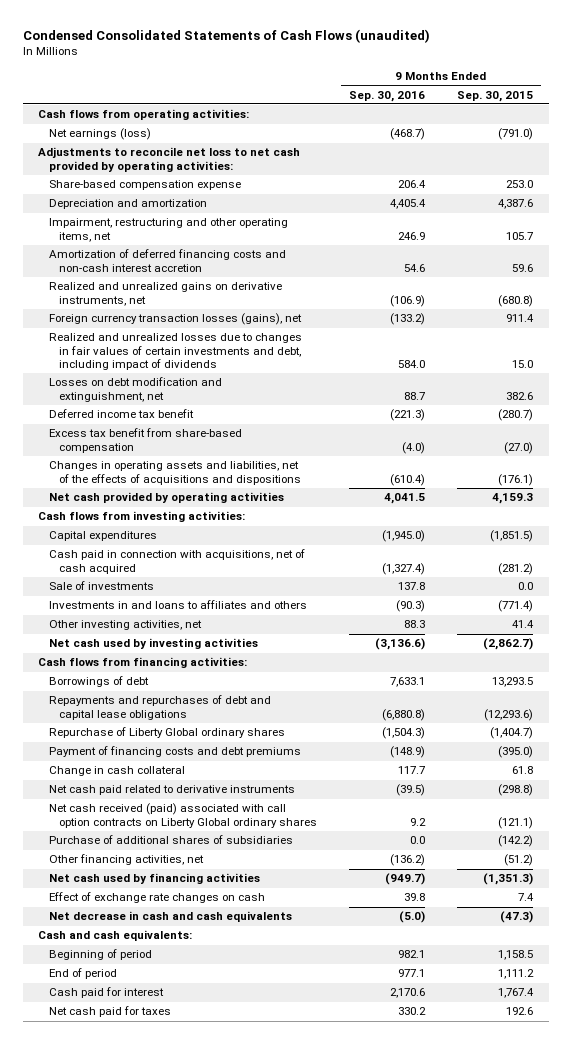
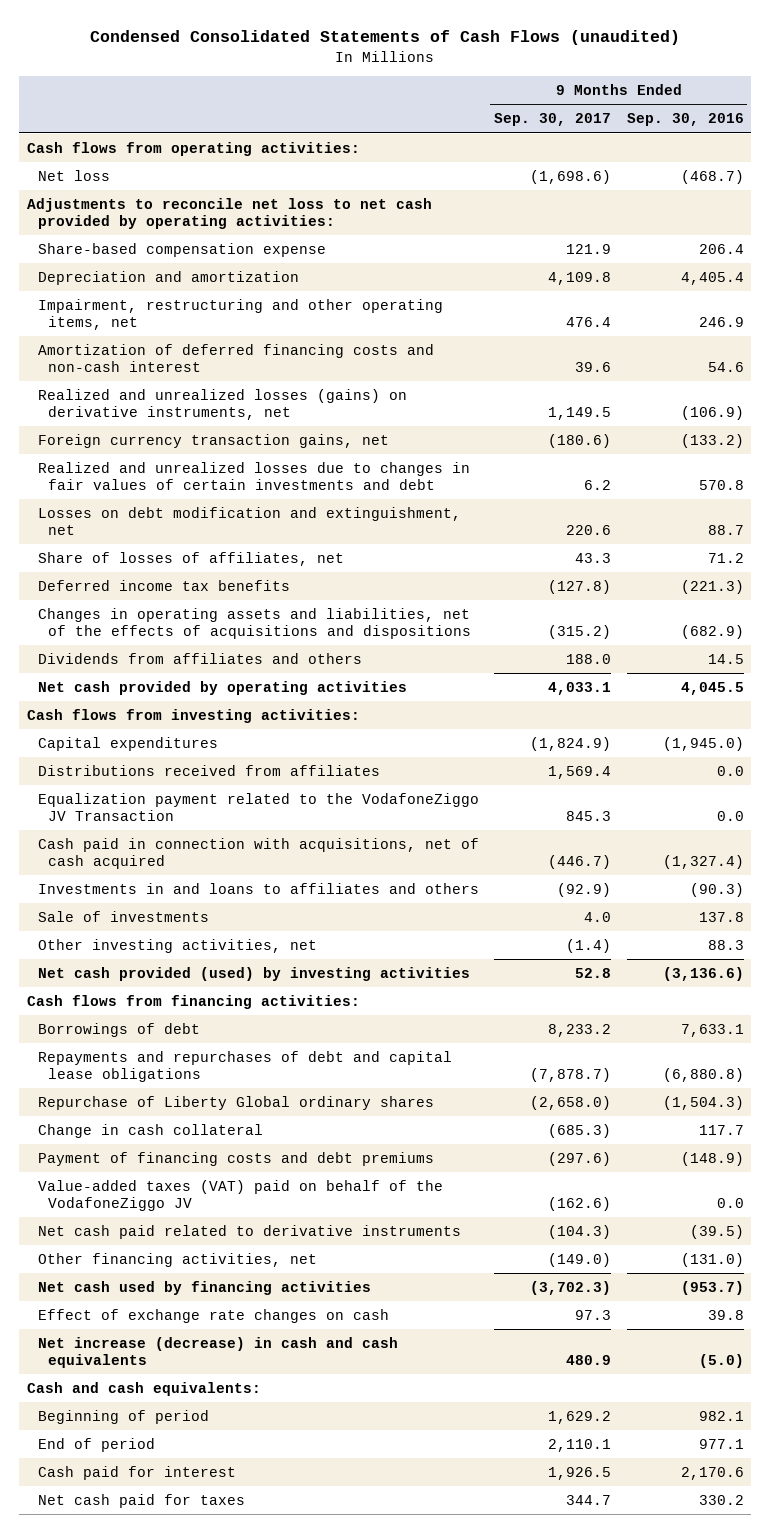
- | 9 Months Ended Sep. 30, 2016 | 9 Months Ended Sep. 30, 2015
+ | 9 Months Ended Sep. 30, 2017 | 9 Months Ended Sep. 30, 2016
- Net earnings (loss) | (468.7) | (791.0)
+ Net loss | (1,698.6) | (468.7)
- Amortization of deferred financing costs and non-cash interest accretion | 54.6 | 59.6
- Realized and unrealized gains on derivative instruments, net | (106.9) | (680.8)
- Foreign currency transaction losses (gains), net | (133.2) | 911.4
- Realized and unrealized losses due to changes in fair values of certain investments and debt, including impact of dividends | 584.0 | 15.0
+ Amortization of deferred financing costs and non-cash interest | 39.6 | 54.6
+ Realized and unrealized losses (gains) on derivative instruments, net | 1,149.5 | (106.9)
+ Foreign currency transaction gains, net | (180.6) | (133.2)
+ Realized and unrealized losses due to changes in fair values of certain investments and debt | 6.2 | 570.8
- Deferred income tax benefit | (221.3) | (280.7)
- Excess tax benefit from share-based compensation | (4.0) | (27.0)
- Changes in operating assets and liabilities, net of the effects of acquisitions and dispositions | (610.4) | (176.1)
- Net cash provided by operating activities | 4,041.5 | 4,159.3
+ Share of losses of affiliates, net | 43.3 | 71.2
+ Deferred income tax benefits | (127.8) | (221.3)
+ Changes in operating assets and liabilities, net of the effects of acquisitions and dispositions | (315.2) | (682.9)
+ Dividends from affiliates and others | 188.0 | 14.5
+ Net cash provided by operating activities | 4,033.1 | 4,045.5
+ Distributions received from affiliates | 1,569.4 | 0.0
+ Equalization payment related to the VodafoneZiggo JV Transaction | 845.3 | 0.0
moved down: Sale of investments | 4.0 | 137.8
- Net cash used by investing activities | (3,136.6) | (2,862.7)
+ Net cash provided (used) by investing activities | 52.8 | (3,136.6)
moved down: Payment of financing costs and debt premiums | (297.6) | (148.9)
+ Value-added taxes (VAT) paid on behalf of the VodafoneZiggo JV | (162.6) | 0.0
- Net cash received (paid) associated with call option contracts on Liberty Global ordinary shares | 9.2 | (121.1)
- Purchase of additional shares of subsidiaries | 0.0 | (142.2)
- Other financing activities, net | (136.2) | (51.2)
- Net cash used by financing activities | (949.7) | (1,351.3)
+ Other financing activities, net | (149.0) | (131.0)
+ Net cash used by financing activities | (3,702.3) | (953.7)
- Net decrease in cash and cash equivalents | (5.0) | (47.3)
+ Net increase (decrease) in cash and cash equivalents | 480.9 | (5.0)

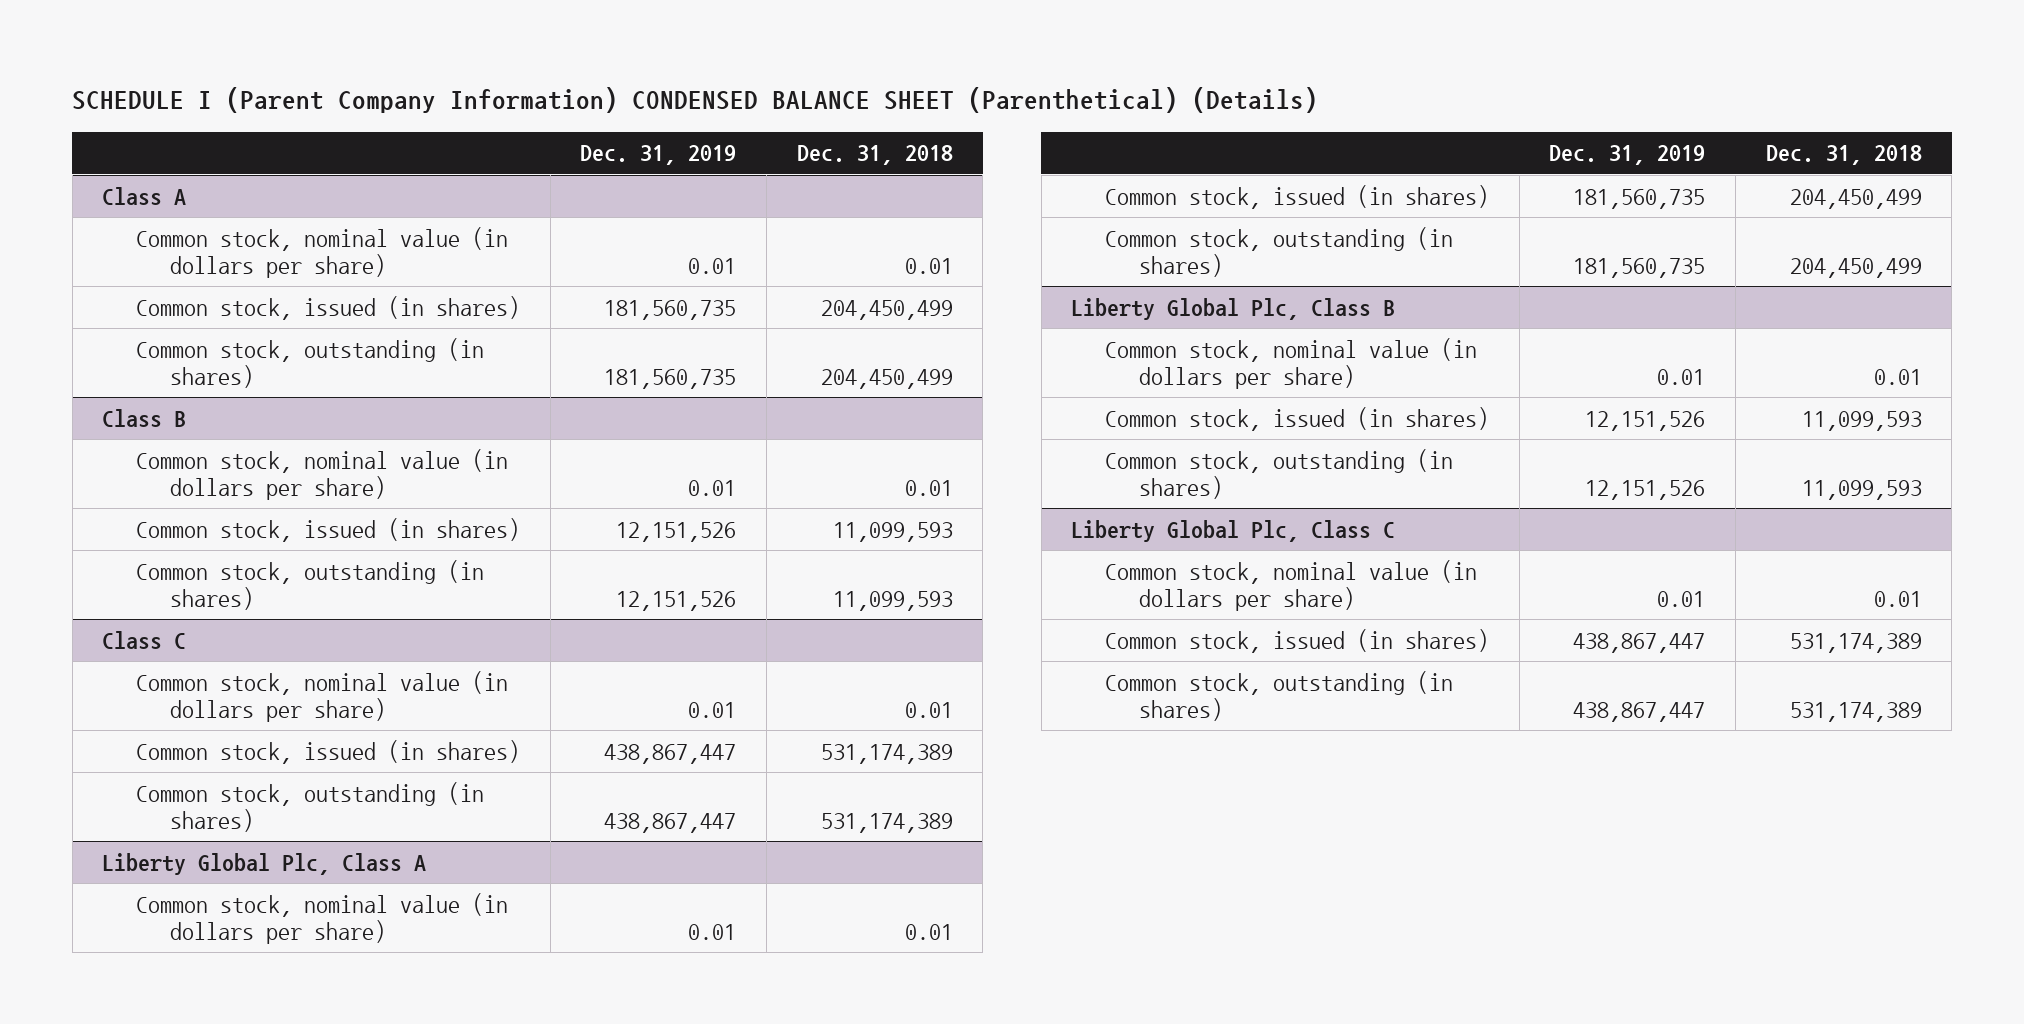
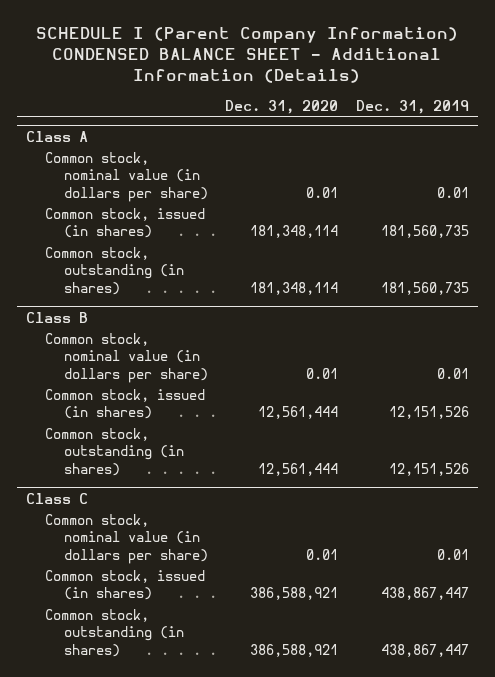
- SCHEDULE I (Parent Company Information) CONDENSED BALANCE SHEET (Parenthetical) (Details)
+ SCHEDULE I (Parent Company Information) CONDENSED BALANCE SHEET - Additional Information (Details)
- | Dec. 31, 2019 | Dec. 31, 2018
+ | Dec. 31, 2020 | Dec. 31, 2019
- Liberty Global Plc, Class A
- Common stock, nominal value (in dollars per share) | 0.01 | 0.01
- Common stock, issued (in shares) | 181,560,735 | 204,450,499
- Common stock, outstanding (in shares) | 181,560,735 | 204,450,499
- Liberty Global Plc, Class B
- Common stock, nominal value (in dollars per share) | 0.01 | 0.01
- Common stock, issued (in shares) | 12,151,526 | 11,099,593
- Common stock, outstanding (in shares) | 12,151,526 | 11,099,593
- Liberty Global Plc, Class C
- Common stock, nominal value (in dollars per share) | 0.01 | 0.01
- Common stock, issued (in shares) | 438,867,447 | 531,174,389
- Common stock, outstanding (in shares) | 438,867,447 | 531,174,389

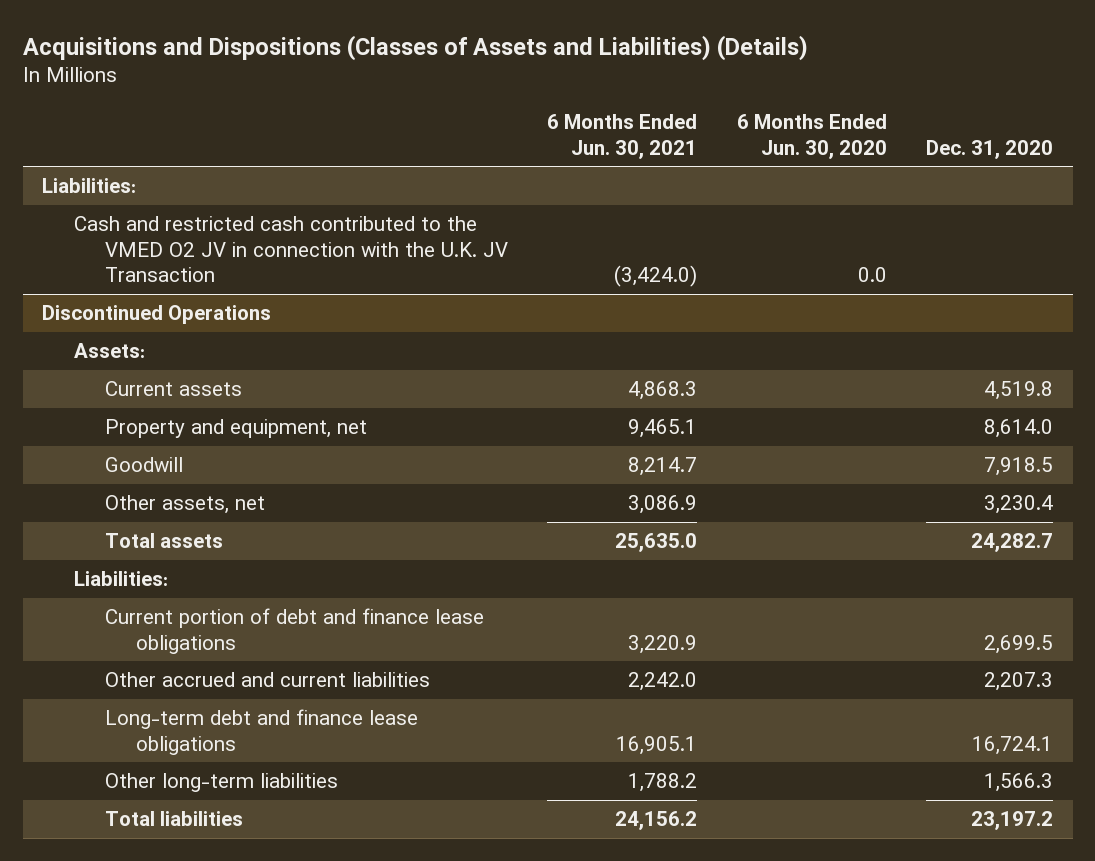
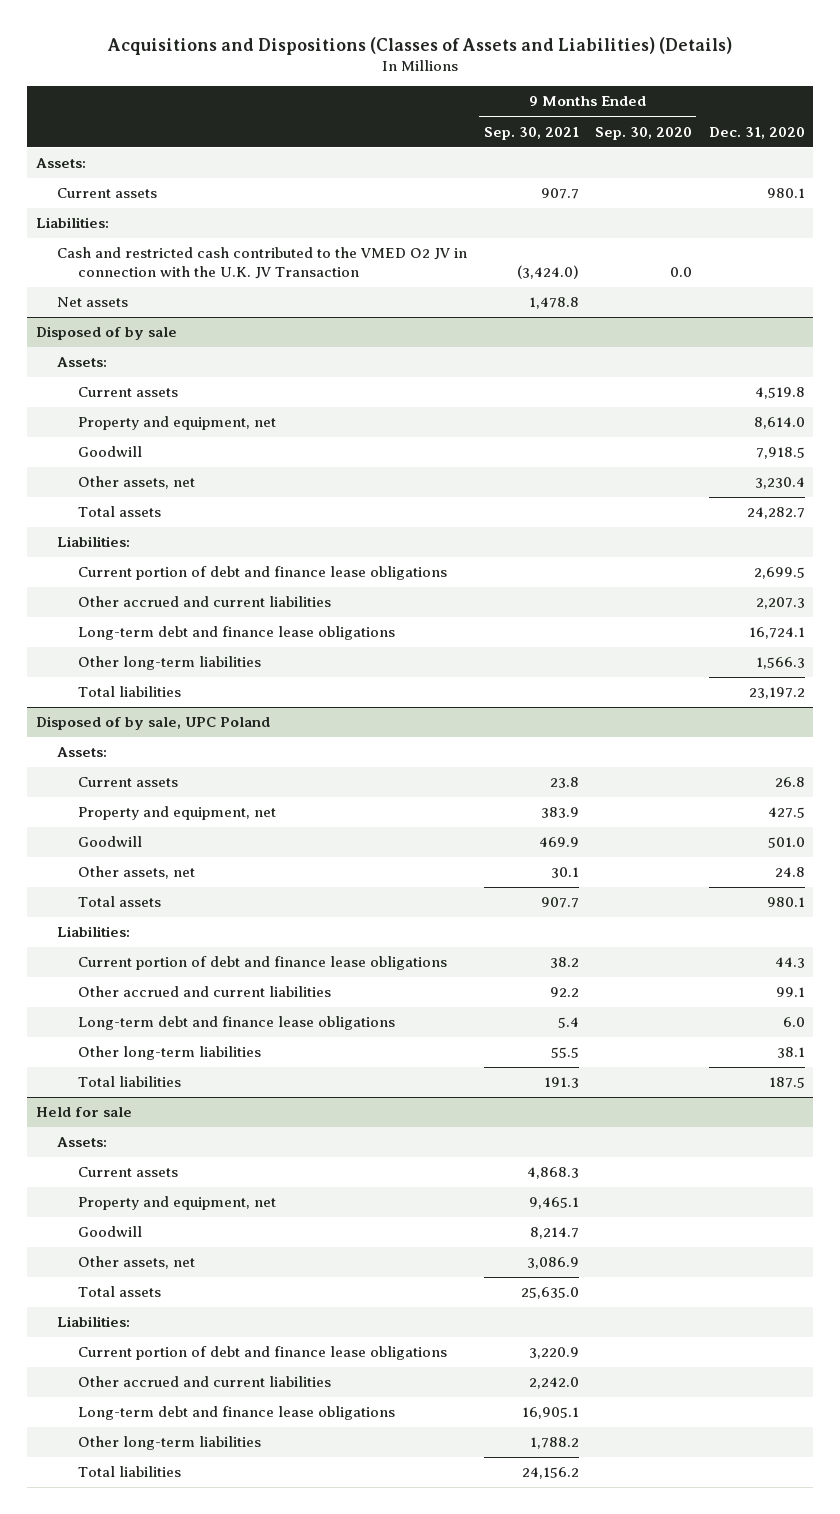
- | 6 Months Ended Jun. 30, 2021 | 6 Months Ended Jun. 30, 2020 | Dec. 31, 2020
+ | 9 Months Ended Sep. 30, 2021 | 9 Months Ended Sep. 30, 2020 | Dec. 31, 2020
+ Assets:
+ Current assets | 907.7 | | 980.1
- Discontinued Operations
+ Net assets | 1,478.8 | |
+ Disposed of by sale
+ Disposed of by sale, UPC Poland
+ Assets:
+ Current assets | 23.8 | | 26.8
+ Property and equipment, net | 383.9 | | 427.5
+ Goodwill | 469.9 | | 501.0
+ Other assets, net | 30.1 | | 24.8
+ Total assets | 907.7 | | 980.1
+ Liabilities:
+ Current portion of debt and finance lease obligations | 38.2 | | 44.3
+ Other accrued and current liabilities | 92.2 | | 99.1
+ Long-term debt and finance lease obligations | 5.4 | | 6.0
+ Other long-term liabilities | 55.5 | | 38.1
+ Total liabilities | 191.3 | | 187.5
+ Held for sale
+ Assets:
+ Current assets | 4,868.3 | |
+ Property and equipment, net | 9,465.1 | |
+ Goodwill | 8,214.7 | |
+ Other assets, net | 3,086.9 | |
+ Total assets | 25,635.0 | |
+ Liabilities:
+ Current portion of debt and finance lease obligations | 3,220.9 | |
+ Other accrued and current liabilities | 2,242.0 | |
+ Long-term debt and finance lease obligations | 16,905.1 | |
+ Other long-term liabilities | 1,788.2 | |
+ Total liabilities | 24,156.2 | |

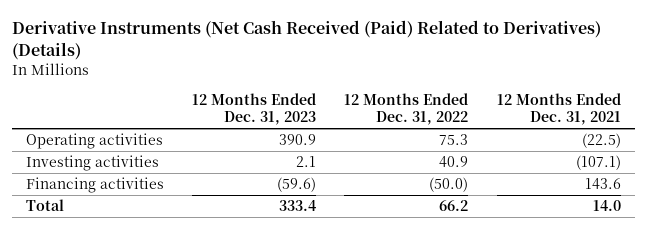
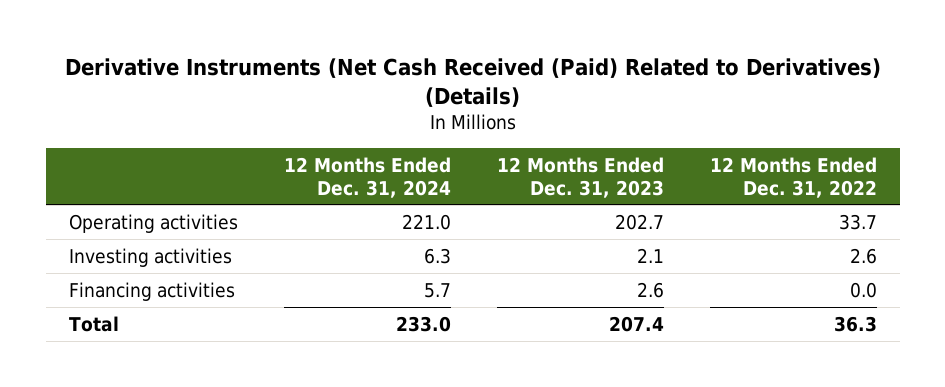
- | 12 Months Ended Dec. 31, 2023 | 12 Months Ended Dec. 31, 2022 | 12 Months Ended Dec. 31, 2021
+ | 12 Months Ended Dec. 31, 2024 | 12 Months Ended Dec. 31, 2023 | 12 Months Ended Dec. 31, 2022
- Operating activities | 390.9 | 75.3 | (22.5)
- Investing activities | 2.1 | 40.9 | (107.1)
- Financing activities | (59.6) | (50.0) | 143.6
- Total | 333.4 | 66.2 | 14.0
+ Operating activities | 221.0 | 202.7 | 33.7
+ Investing activities | 6.3 | 2.1 | 2.6
+ Financing activities | 5.7 | 2.6 | 0.0
+ Total | 233.0 | 207.4 | 36.3

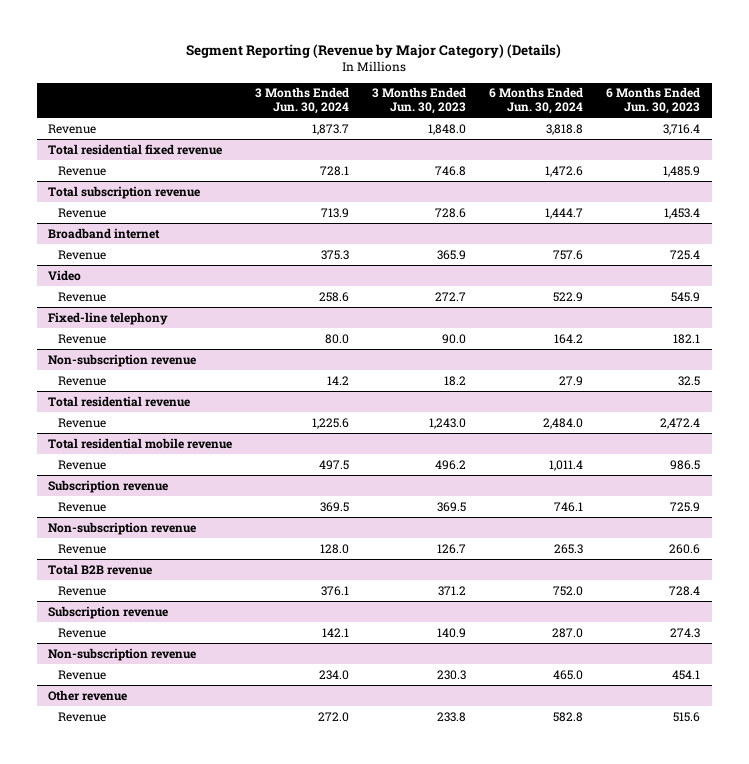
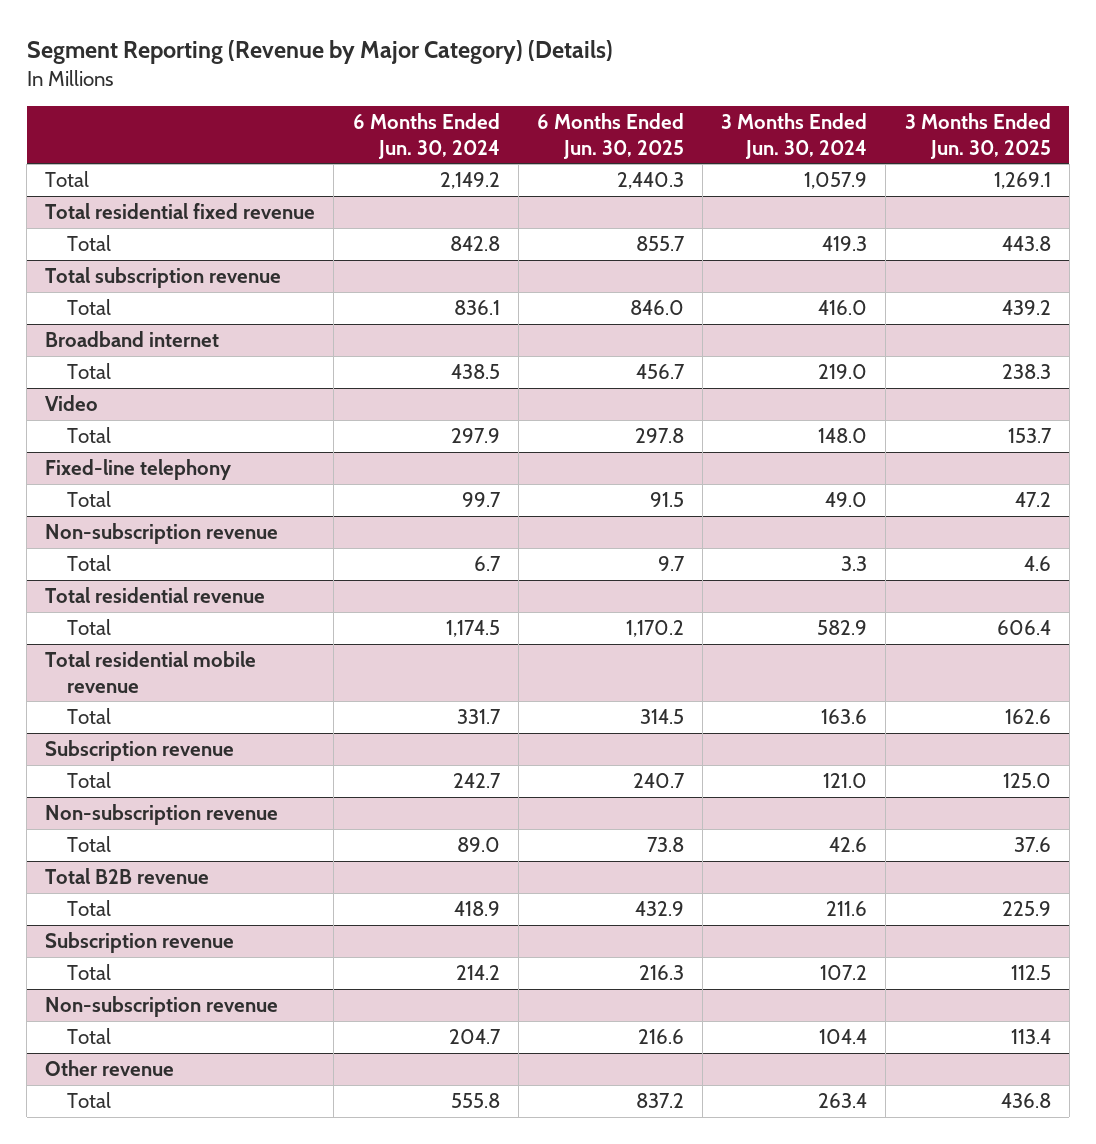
- | 3 Months Ended Jun. 30, 2024 | 3 Months Ended Jun. 30, 2023 | 6 Months Ended Jun. 30, 2024 | 6 Months Ended Jun. 30, 2023
+ | 6 Months Ended Jun. 30, 2024 | 6 Months Ended Jun. 30, 2025 | 3 Months Ended Jun. 30, 2024 | 3 Months Ended Jun. 30, 2025
- Revenue | 1,873.7 | 1,848.0 | 3,818.8 | 3,716.4
+ Total | 2,149.2 | 2,440.3 | 1,057.9 | 1,269.1
@ Total residential fixed revenue
- Revenue | 728.1 | 746.8 | 1,472.6 | 1,485.9
+ Total | 842.8 | 855.7 | 419.3 | 443.8
@ Total subscription revenue
- Revenue | 713.9 | 728.6 | 1,444.7 | 1,453.4
+ Total | 836.1 | 846.0 | 416.0 | 439.2
@ Broadband internet
- Revenue | 375.3 | 365.9 | 757.6 | 725.4
+ Total | 438.5 | 456.7 | 219.0 | 238.3
@ Video
- Revenue | 258.6 | 272.7 | 522.9 | 545.9
+ Total | 297.9 | 297.8 | 148.0 | 153.7
@ Fixed-line telephony
- Revenue | 80.0 | 90.0 | 164.2 | 182.1
+ Total | 99.7 | 91.5 | 49.0 | 47.2
@ Non-subscription revenue
- Revenue | 14.2 | 18.2 | 27.9 | 32.5
+ Total | 6.7 | 9.7 | 3.3 | 4.6
@ Total residential revenue
- Revenue | 1,225.6 | 1,243.0 | 2,484.0 | 2,472.4
+ Total | 1,174.5 | 1,170.2 | 582.9 | 606.4
@ Total residential mobile revenue
- Revenue | 497.5 | 496.2 | 1,011.4 | 986.5
+ Total | 331.7 | 314.5 | 163.6 | 162.6
@ Subscription revenue
- Revenue | 369.5 | 369.5 | 746.1 | 725.9
+ Total | 242.7 | 240.7 | 121.0 | 125.0
@ Non-subscription revenue
- Revenue | 128.0 | 126.7 | 265.3 | 260.6
+ Total | 89.0 | 73.8 | 42.6 | 37.6
@ Total B2B revenue
- Revenue | 376.1 | 371.2 | 752.0 | 728.4
+ Total | 418.9 | 432.9 | 211.6 | 225.9
@ Subscription revenue
- Revenue | 142.1 | 140.9 | 287.0 | 274.3
+ Total | 214.2 | 216.3 | 107.2 | 112.5
@ Non-subscription revenue
- Revenue | 234.0 | 230.3 | 465.0 | 454.1
+ Total | 204.7 | 216.6 | 104.4 | 113.4
@ Other revenue
- Revenue | 272.0 | 233.8 | 582.8 | 515.6
+ Total | 555.8 | 837.2 | 263.4 | 436.8

